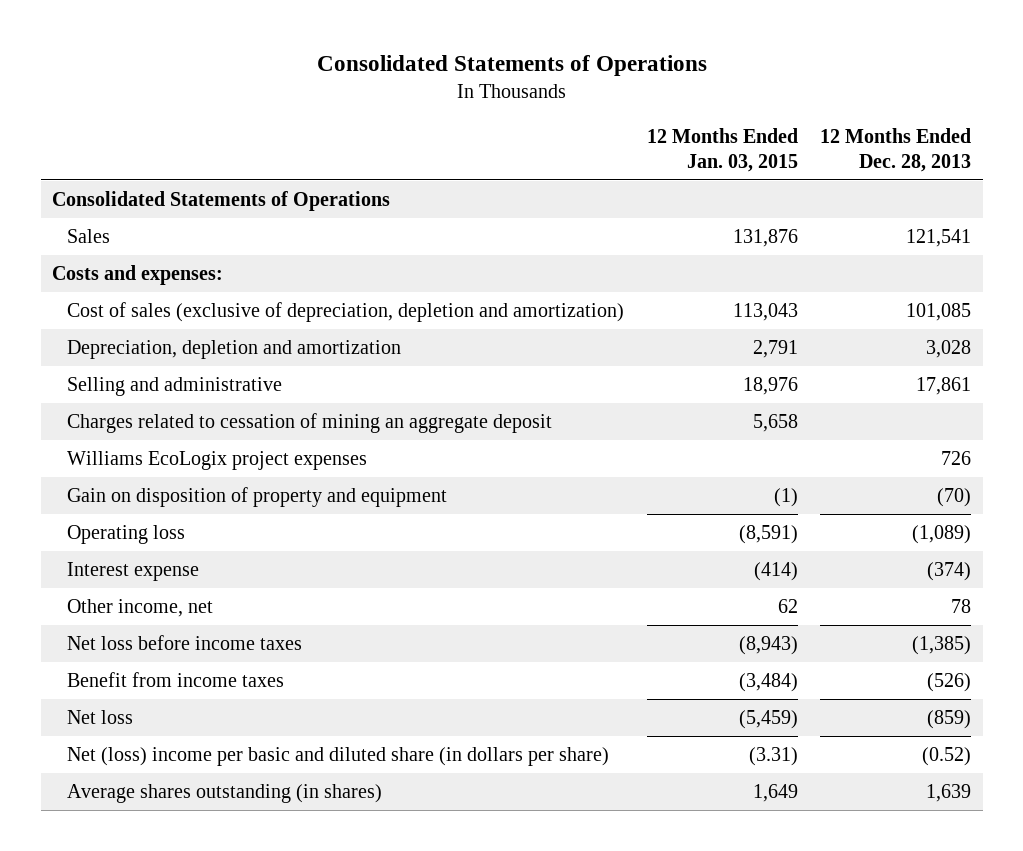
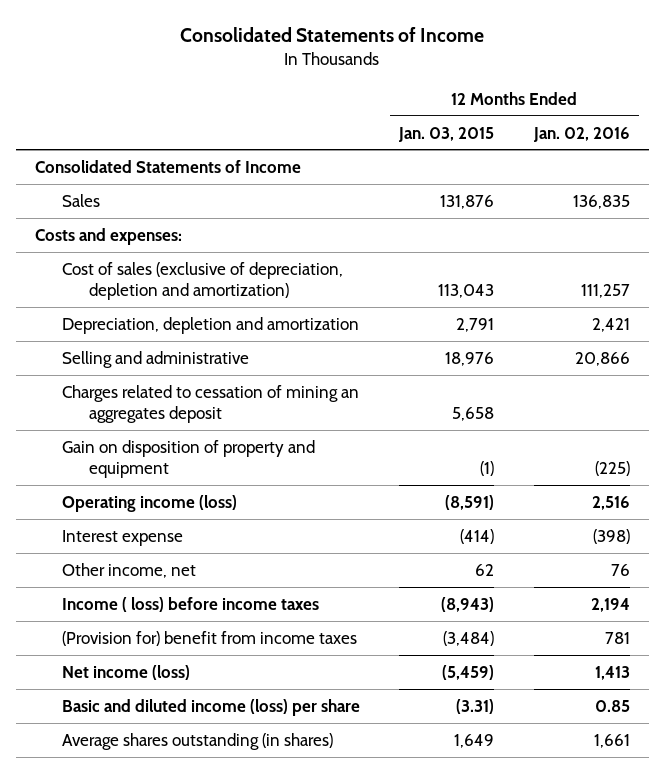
- Consolidated Statements of Operations
+ Consolidated Statements of Income
- | 12 Months Ended Jan. 03, 2015 | 12 Months Ended Dec. 28, 2013
+ | 12 Months Ended Jan. 03, 2015 | 12 Months Ended Jan. 02, 2016
- Consolidated Statements of Operations
+ Consolidated Statements of Income
- Charges related to cessation of mining an aggregate deposit | 5,658 |
- Williams EcoLogix project expenses | | 726
+ Charges related to cessation of mining an aggregates deposit | 5,658 |
- Operating loss | (8,591) | (1,089)
+ Operating income (loss) | (8,591) | 2,516
- Net loss before income taxes | (8,943) | (1,385)
- Benefit from income taxes | (3,484) | (526)
- Net loss | (5,459) | (859)
- Net (loss) income per basic and diluted share (in dollars per share) | (3.31) | (0.52)
+ Income ( loss) before income taxes | (8,943) | 2,194
+ (Provision for) benefit from income taxes | (3,484) | 781
+ Net income (loss) | (5,459) | 1,413
+ Basic and diluted income (loss) per share | (3.31) | 0.85

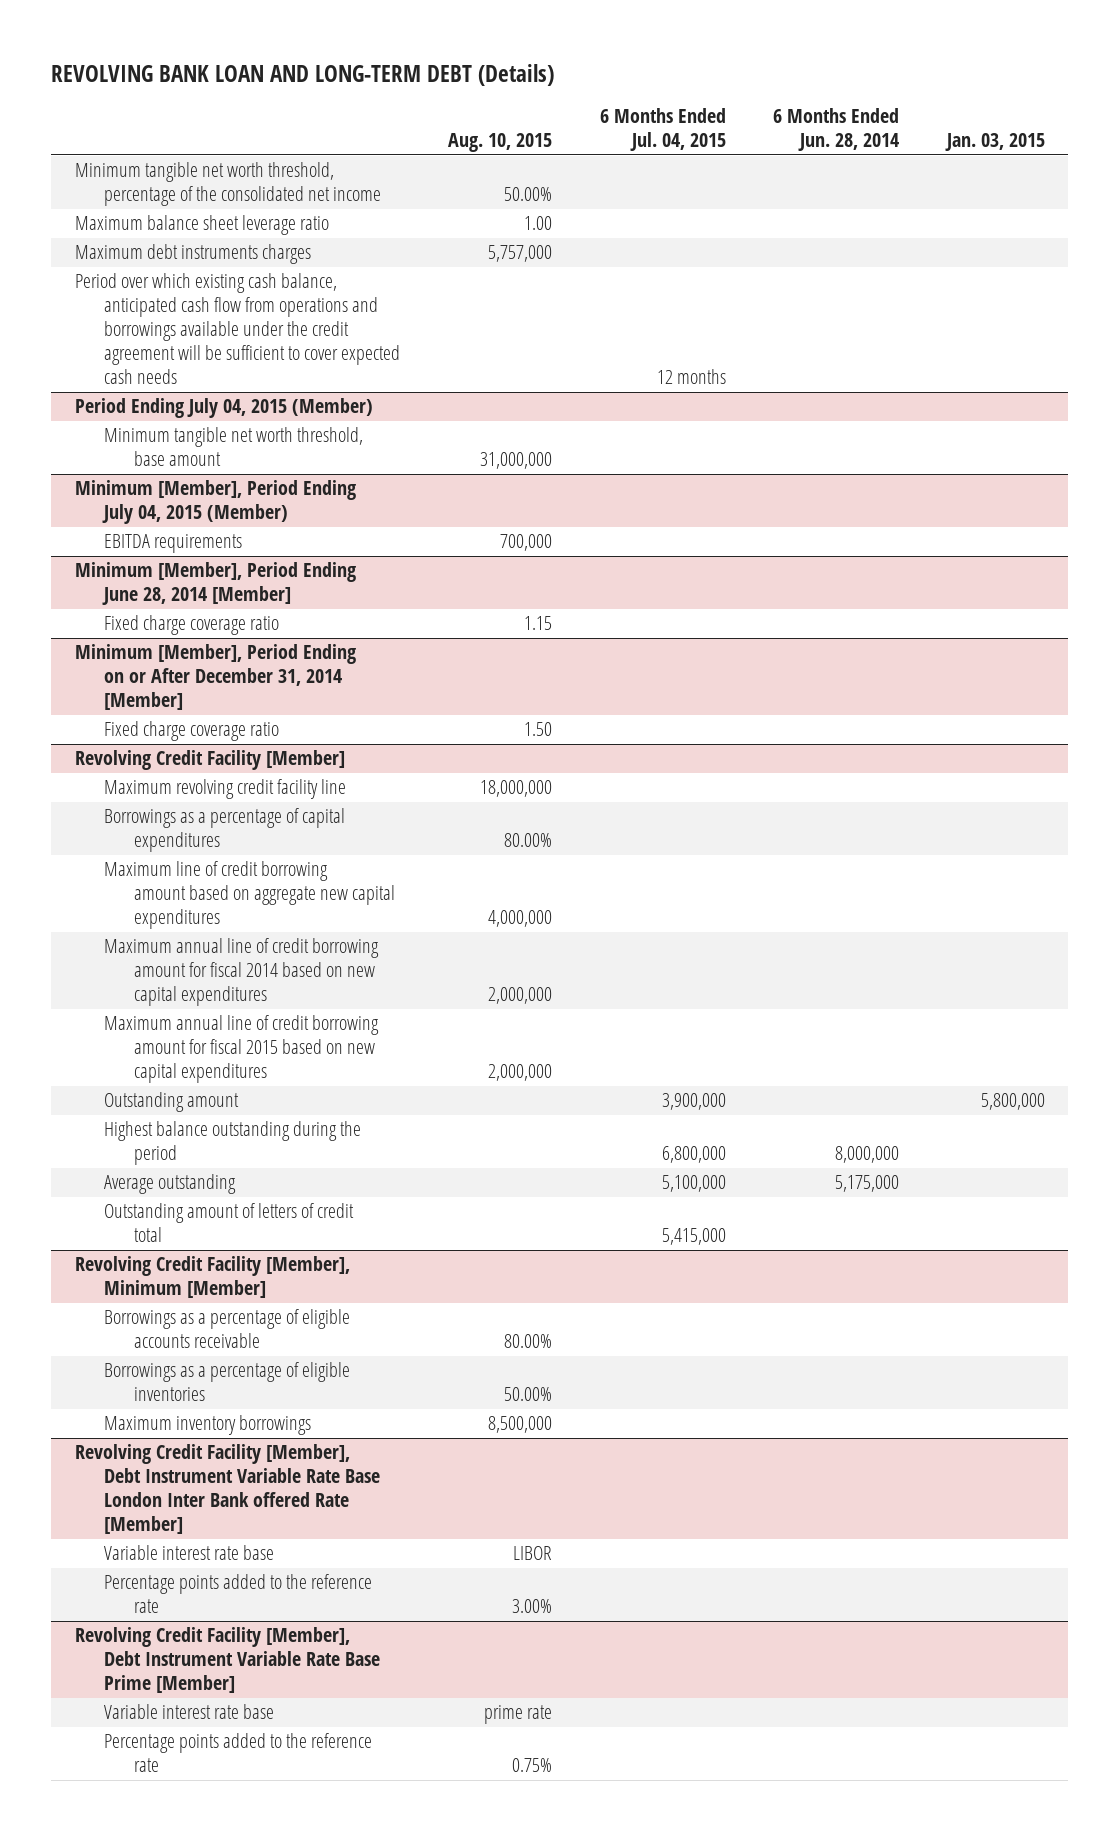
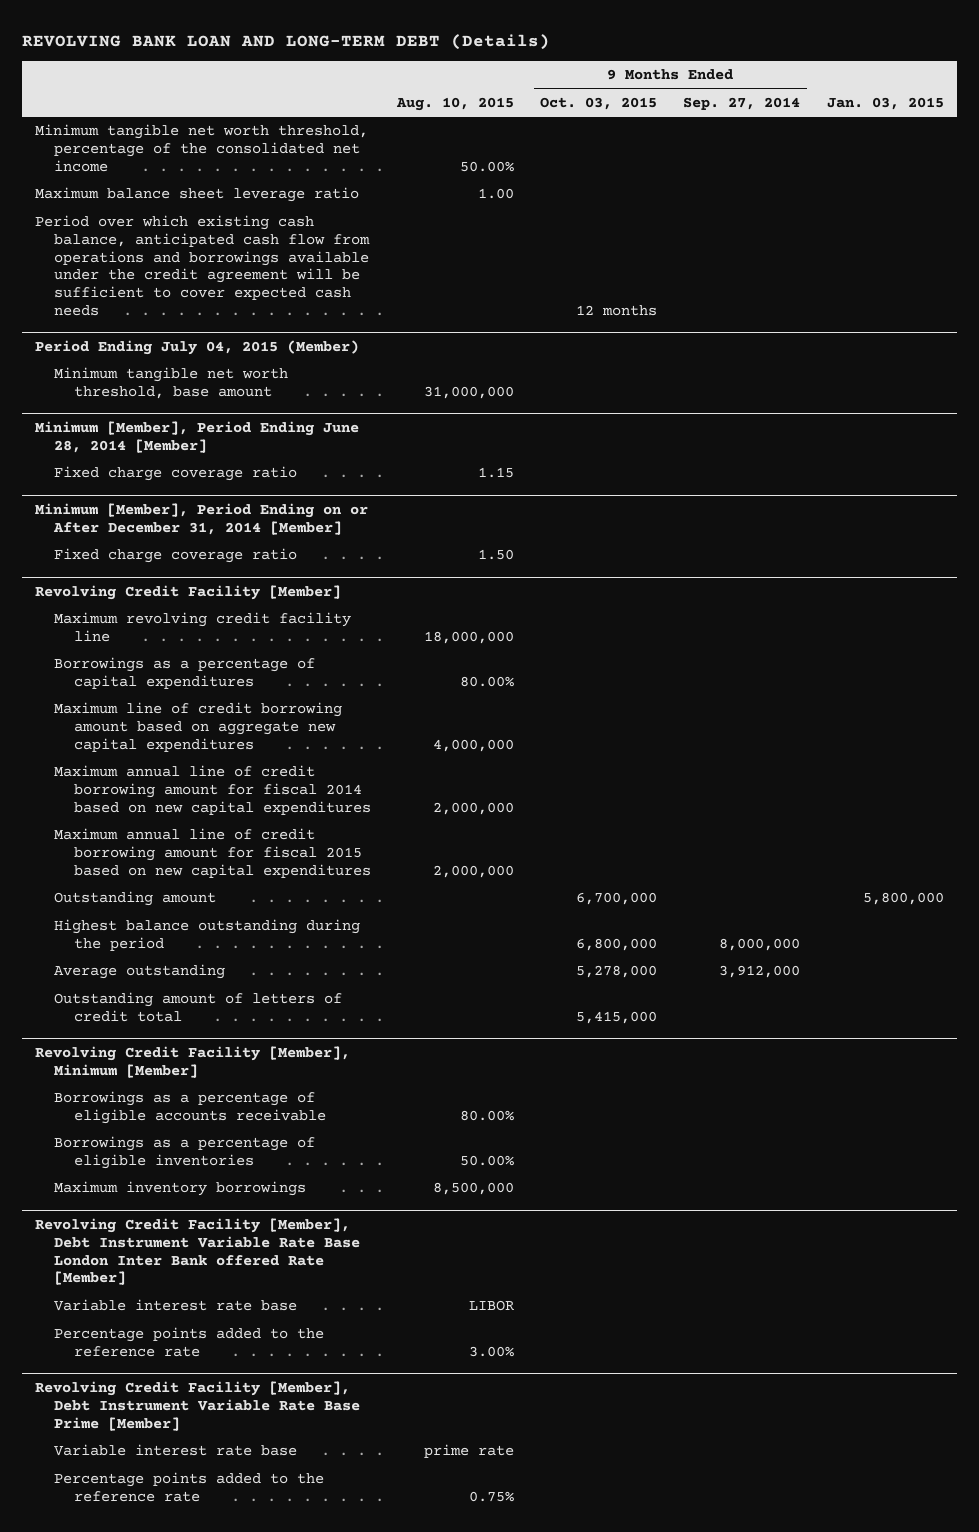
- | Aug. 10, 2015 | 6 Months Ended Jul. 04, 2015 | 6 Months Ended Jun. 28, 2014 | Jan. 03, 2015
+ | Aug. 10, 2015 | 9 Months Ended Oct. 03, 2015 | 9 Months Ended Sep. 27, 2014 | Jan. 03, 2015
- Maximum debt instruments charges | 5,757,000 | | |
- Minimum [Member], Period Ending July 04, 2015 (Member)
- EBITDA requirements | 700,000 | | |

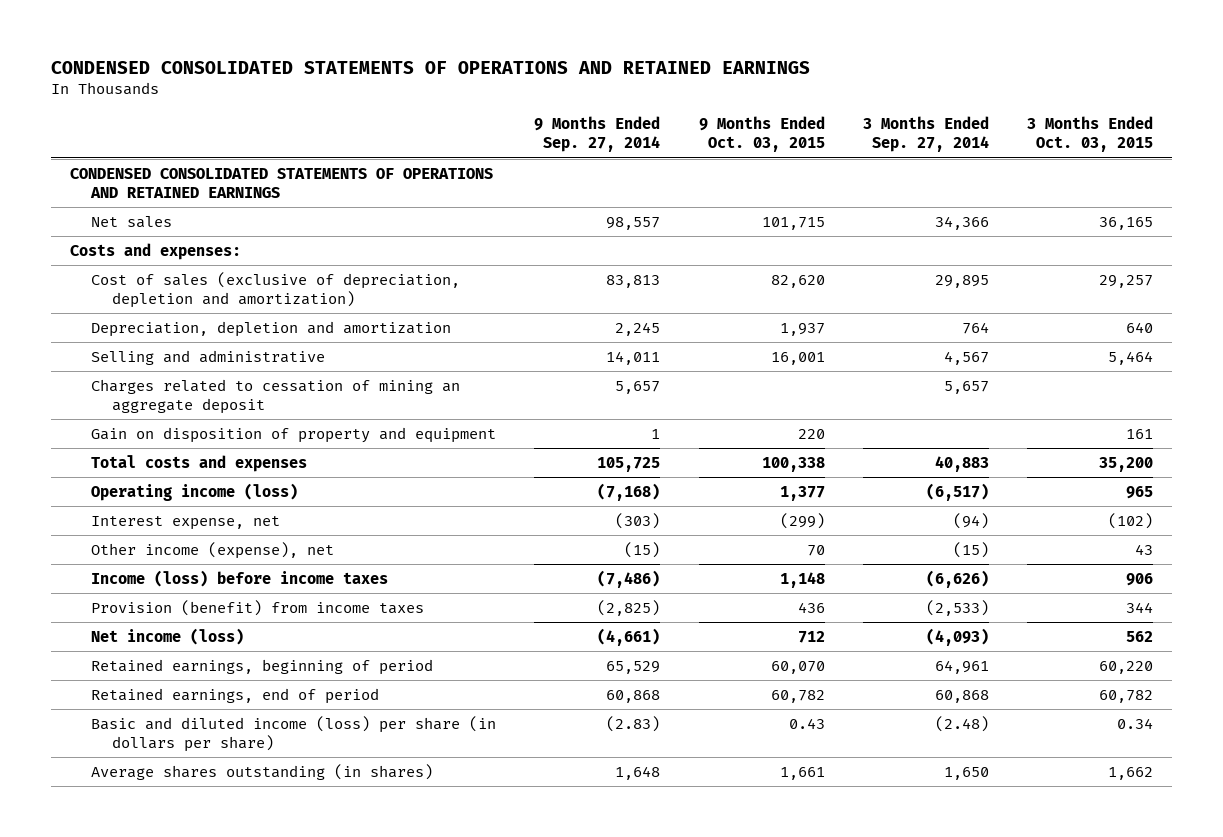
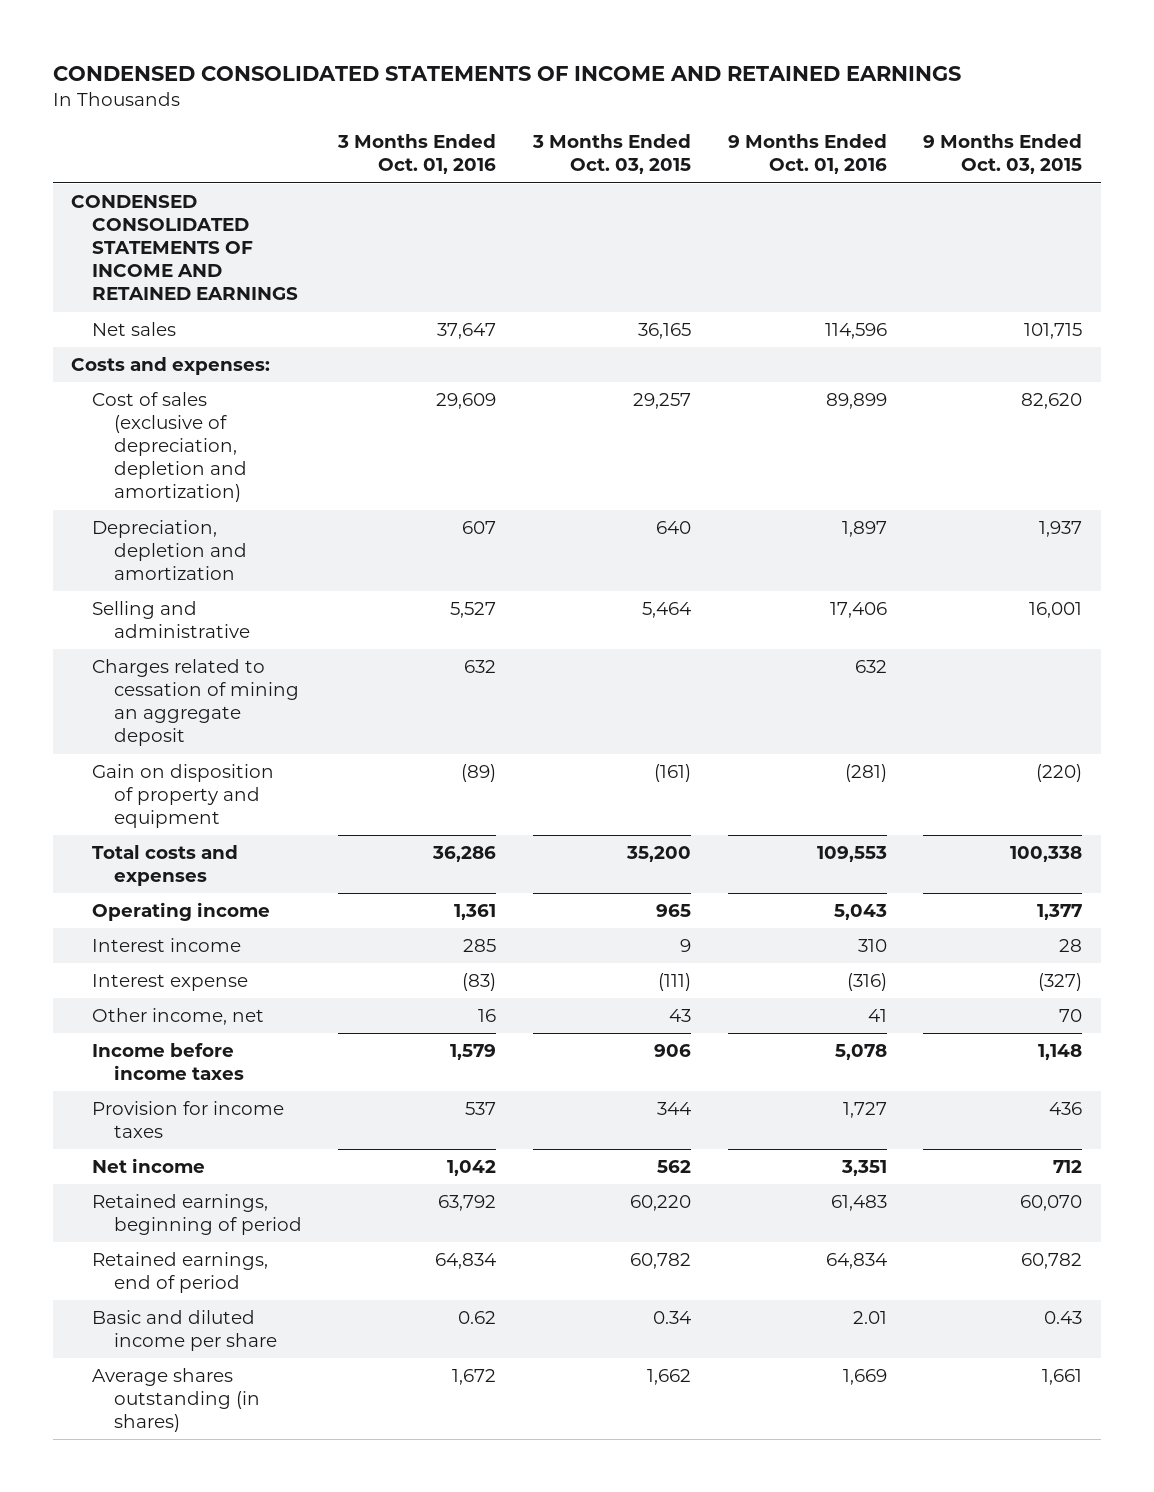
- CONDENSED CONSOLIDATED STATEMENTS OF OPERATIONS AND RETAINED EARNINGS
+ CONDENSED CONSOLIDATED STATEMENTS OF INCOME AND RETAINED EARNINGS
- | 9 Months Ended Sep. 27, 2014 | 9 Months Ended Oct. 03, 2015 | 3 Months Ended Sep. 27, 2014 | 3 Months Ended Oct. 03, 2015
+ | 3 Months Ended Oct. 01, 2016 | 3 Months Ended Oct. 03, 2015 | 9 Months Ended Oct. 01, 2016 | 9 Months Ended Oct. 03, 2015
- CONDENSED CONSOLIDATED STATEMENTS OF OPERATIONS AND RETAINED EARNINGS
+ CONDENSED CONSOLIDATED STATEMENTS OF INCOME AND RETAINED EARNINGS
- Gain on disposition of property and equipment | 1 | 220 | | 161
+ Gain on disposition of property and equipment | (89) | (161) | (281) | (220)
- Operating income (loss) | (7,168) | 1,377 | (6,517) | 965
- Interest expense, net | (303) | (299) | (94) | (102)
- Other income (expense), net | (15) | 70 | (15) | 43
- Income (loss) before income taxes | (7,486) | 1,148 | (6,626) | 906
- Provision (benefit) from income taxes | (2,825) | 436 | (2,533) | 344
- Net income (loss) | (4,661) | 712 | (4,093) | 562
+ Operating income | 1,361 | 965 | 5,043 | 1,377
+ Interest income | 285 | 9 | 310 | 28
+ Interest expense | (83) | (111) | (316) | (327)
+ Other income, net | 16 | 43 | 41 | 70
+ Income before income taxes | 1,579 | 906 | 5,078 | 1,148
+ Provision for income taxes | 537 | 344 | 1,727 | 436
+ Net income | 1,042 | 562 | 3,351 | 712
- Basic and diluted income (loss) per share (in dollars per share) | (2.83) | 0.43 | (2.48) | 0.34
+ Basic and diluted income per share | 0.62 | 0.34 | 2.01 | 0.43

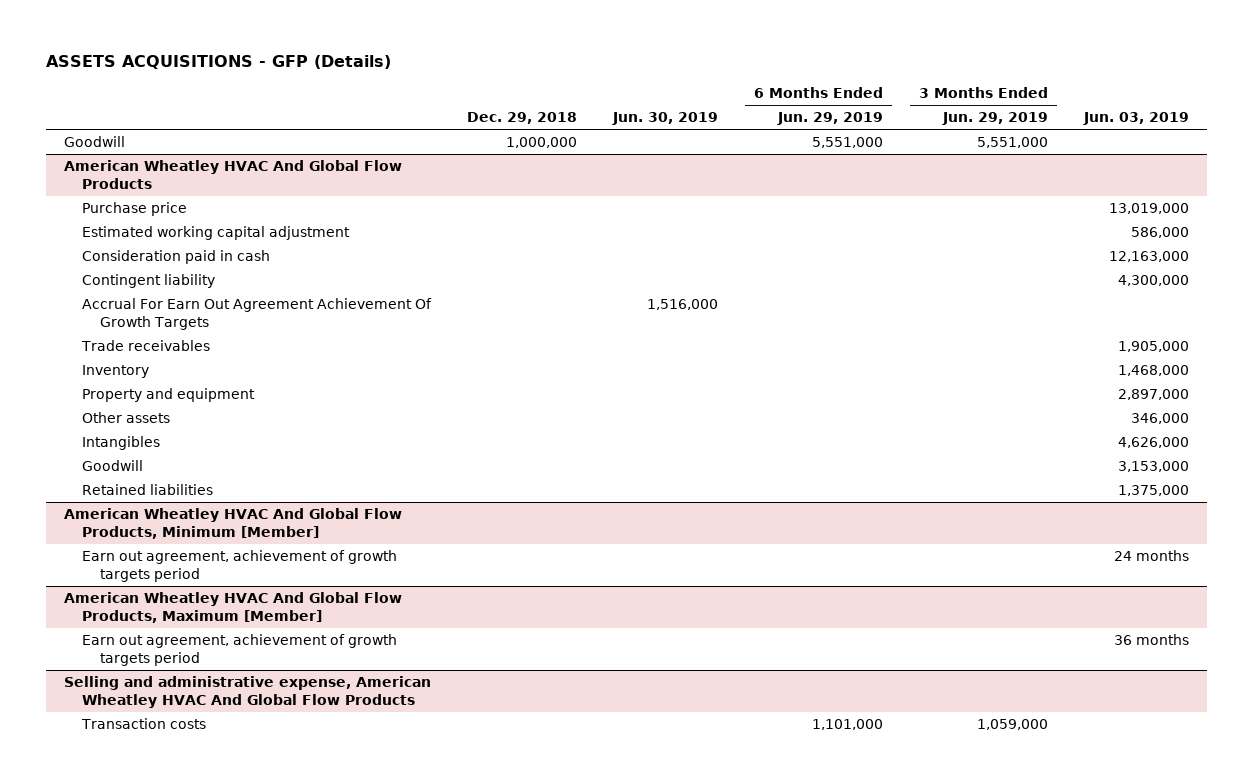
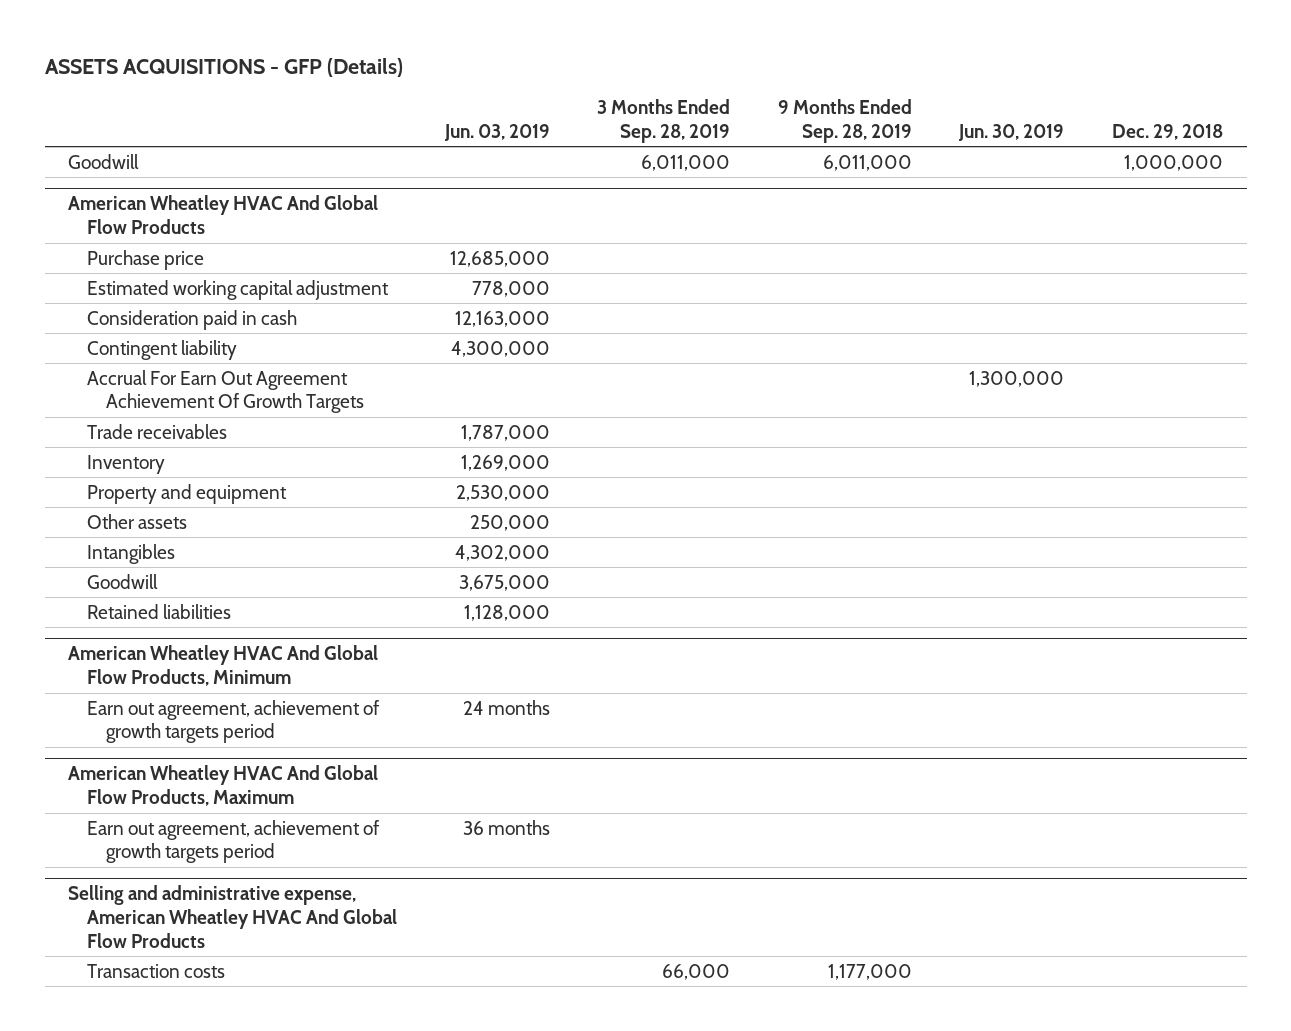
- | Dec. 29, 2018 | Jun. 30, 2019 | 6 Months Ended Jun. 29, 2019 | 3 Months Ended Jun. 29, 2019 | Jun. 03, 2019
+ | Jun. 03, 2019 | 3 Months Ended Sep. 28, 2019 | 9 Months Ended Sep. 28, 2019 | Jun. 30, 2019 | Dec. 29, 2018
@ American Wheatley HVAC And Global Flow Products
- Purchase price | | | | | 13,019,000
- Estimated working capital adjustment | | | | | 586,000
+ Purchase price | 12,685,000 | | | |
+ Estimated working capital adjustment | 778,000 | | | |
- Accrual For Earn Out Agreement Achievement Of Growth Targets | | 1,516,000 | | |
- Trade receivables | | | | | 1,905,000
- Inventory | | | | | 1,468,000
- Property and equipment | | | | | 2,897,000
- Other assets | | | | | 346,000
- Intangibles | | | | | 4,626,000
- Goodwill | | | | | 3,153,000
- Retained liabilities | | | | | 1,375,000
- American Wheatley HVAC And Global Flow Products, Minimum [Member]
@ American Wheatley HVAC And Global Flow Products
+ Accrual For Earn Out Agreement Achievement Of Growth Targets | | | | 1,300,000 |
+ Trade receivables | 1,787,000 | | | |
+ Inventory | 1,269,000 | | | |
+ Property and equipment | 2,530,000 | | | |
+ Other assets | 250,000 | | | |
+ Intangibles | 4,302,000 | | | |
+ Goodwill | 3,675,000 | | | |
+ Retained liabilities | 1,128,000 | | | |
+ American Wheatley HVAC And Global Flow Products, Minimum
- American Wheatley HVAC And Global Flow Products, Maximum [Member]
+ American Wheatley HVAC And Global Flow Products, Maximum

